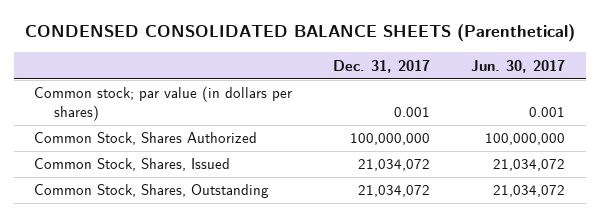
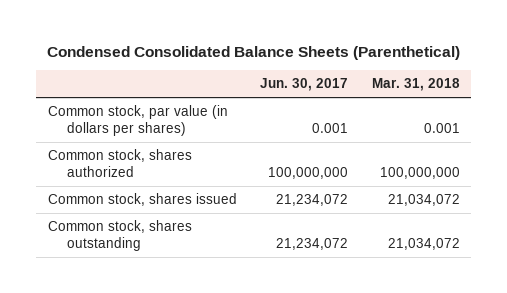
- CONDENSED CONSOLIDATED BALANCE SHEETS (Parenthetical)
+ Condensed Consolidated Balance Sheets (Parenthetical)
- | Dec. 31, 2017 | Jun. 30, 2017
+ | Jun. 30, 2017 | Mar. 31, 2018
- Common stock; par value (in dollars per shares) | 0.001 | 0.001
- Common Stock, Shares Authorized | 100,000,000 | 100,000,000
- Common Stock, Shares, Issued | 21,034,072 | 21,034,072
- Common Stock, Shares, Outstanding | 21,034,072 | 21,034,072
+ Common stock, par value (in dollars per shares) | 0.001 | 0.001
+ Common stock, shares authorized | 100,000,000 | 100,000,000
+ Common stock, shares issued | 21,234,072 | 21,034,072
+ Common stock, shares outstanding | 21,234,072 | 21,034,072

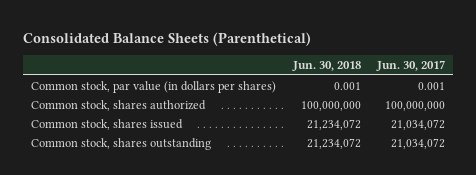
- Condensed Consolidated Balance Sheets (Parenthetical)
+ Consolidated Balance Sheets (Parenthetical)
- | Jun. 30, 2017 | Mar. 31, 2018
+ | Jun. 30, 2018 | Jun. 30, 2017
- Common stock, shares issued | 21,234,072 | 21,034,072
- Common stock, shares outstanding | 21,234,072 | 21,034,072
+ Common stock, shares issued | 21,234,072 | 21,034,072
+ Common stock, shares outstanding | 21,234,072 | 21,034,072

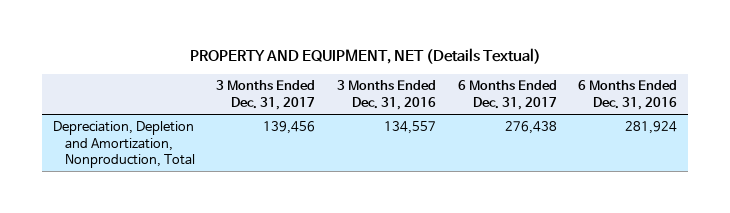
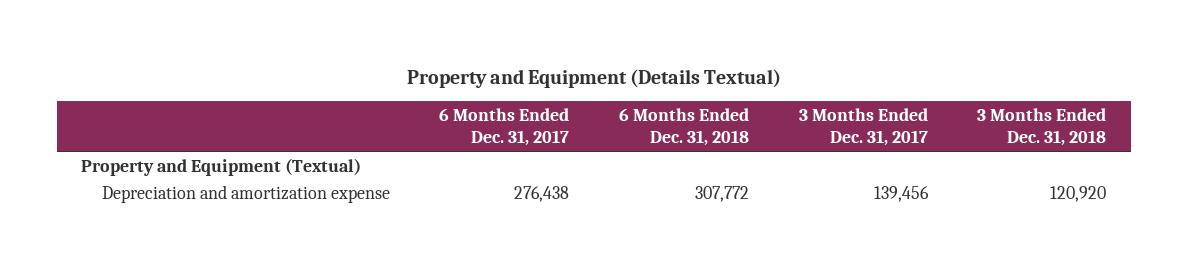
- PROPERTY AND EQUIPMENT, NET (Details Textual)
+ Property and Equipment (Details Textual)
- | 3 Months Ended Dec. 31, 2017 | 3 Months Ended Dec. 31, 2016 | 6 Months Ended Dec. 31, 2017 | 6 Months Ended Dec. 31, 2016
+ | 6 Months Ended Dec. 31, 2017 | 6 Months Ended Dec. 31, 2018 | 3 Months Ended Dec. 31, 2017 | 3 Months Ended Dec. 31, 2018
- Depreciation, Depletion and Amortization, Nonproduction, Total | 139,456 | 134,557 | 276,438 | 281,924
+ Property and Equipment (Textual)
+ Depreciation and amortization expense | 276,438 | 307,772 | 139,456 | 120,920

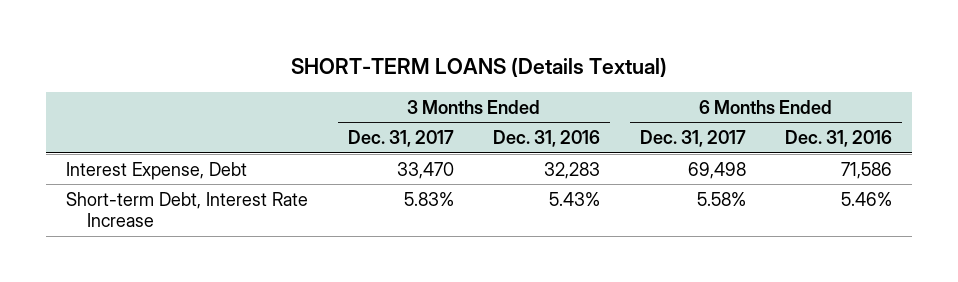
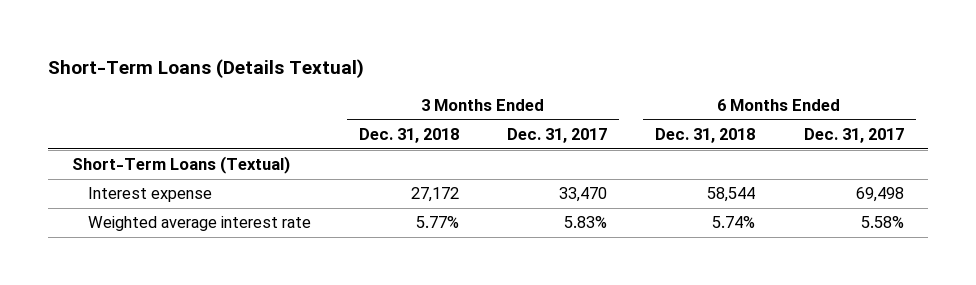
- SHORT-TERM LOANS (Details Textual)
+ Short-Term Loans (Details Textual)
- | 3 Months Ended Dec. 31, 2017 | 3 Months Ended Dec. 31, 2016 | 6 Months Ended Dec. 31, 2017 | 6 Months Ended Dec. 31, 2016
+ | 3 Months Ended Dec. 31, 2018 | 3 Months Ended Dec. 31, 2017 | 6 Months Ended Dec. 31, 2018 | 6 Months Ended Dec. 31, 2017
- Interest Expense, Debt | 33,470 | 32,283 | 69,498 | 71,586
- Short-term Debt, Interest Rate Increase | 5.83% | 5.43% | 5.58% | 5.46%
+ Short-Term Loans (Textual)
+ Interest expense | 27,172 | 33,470 | 58,544 | 69,498
+ Weighted average interest rate | 5.77% | 5.83% | 5.74% | 5.58%

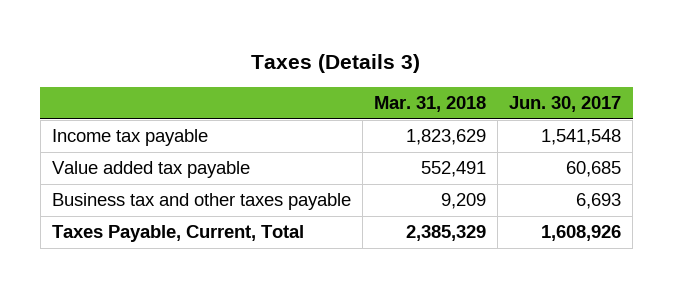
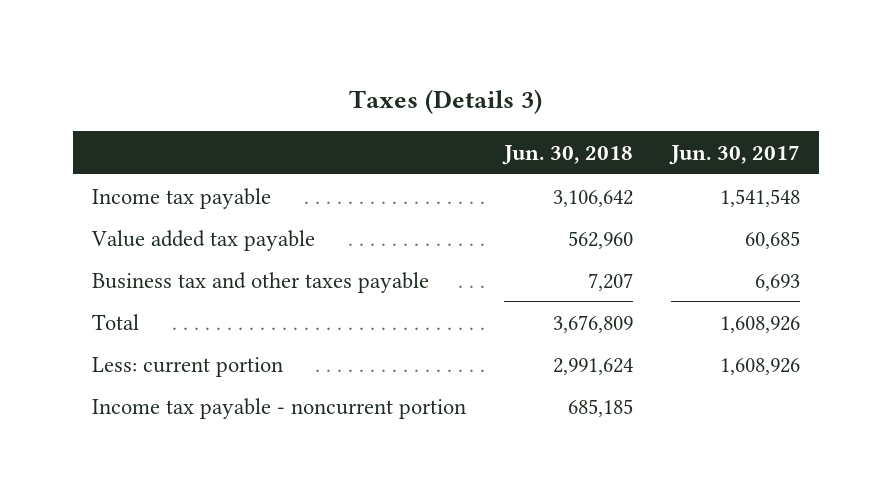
- | Mar. 31, 2018 | Jun. 30, 2017
+ | Jun. 30, 2018 | Jun. 30, 2017
- Taxes Payable, Current, Total | 2,385,329 | 1,608,926
+ Total | 3,676,809 | 1,608,926
+ Less: current portion | 2,991,624 | 1,608,926
+ Income tax payable - noncurrent portion | 685,185 |

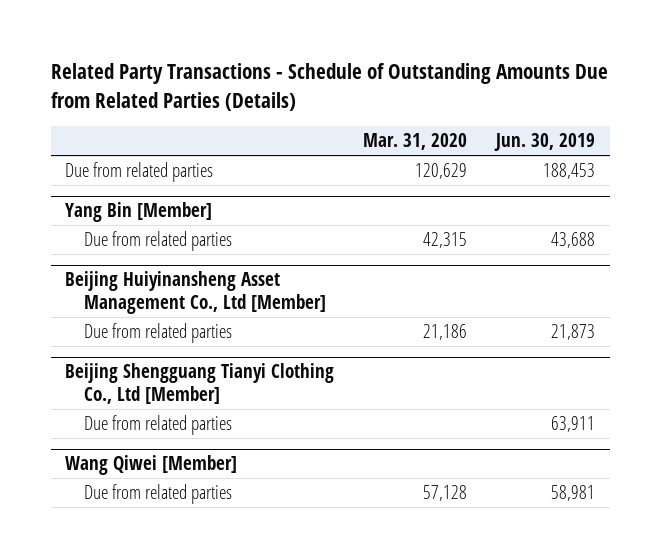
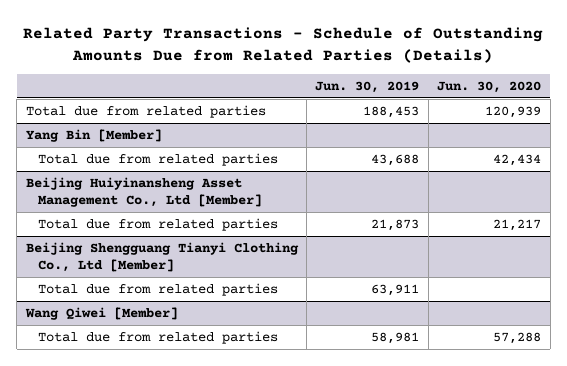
- | Mar. 31, 2020 | Jun. 30, 2019
+ | Jun. 30, 2019 | Jun. 30, 2020
- Due from related parties | 120,629 | 188,453
+ Total due from related parties | 188,453 | 120,939
@ Yang Bin [Member]
- Due from related parties | 42,315 | 43,688
+ Total due from related parties | 43,688 | 42,434
@ Beijing Huiyinansheng Asset Management Co., Ltd [Member]
- Due from related parties | 21,186 | 21,873
+ Total due from related parties | 21,873 | 21,217
@ Beijing Shengguang Tianyi Clothing Co., Ltd [Member]
- Due from related parties | | 63,911
+ Total due from related parties | 63,911 |
@ Wang Qiwei [Member]
- Due from related parties | 57,128 | 58,981
+ Total due from related parties | 58,981 | 57,288

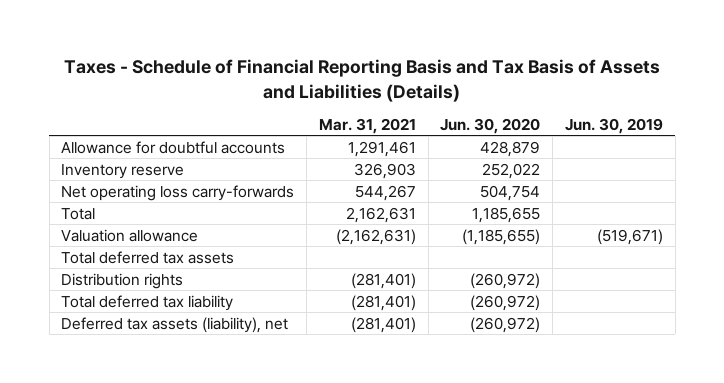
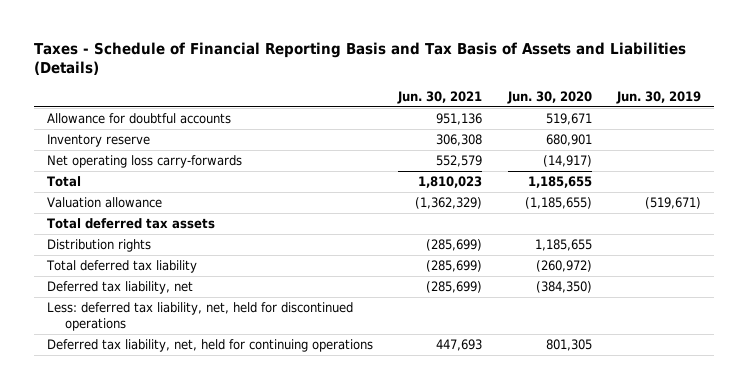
- | Mar. 31, 2021 | Jun. 30, 2020 | Jun. 30, 2019
+ | Jun. 30, 2021 | Jun. 30, 2020 | Jun. 30, 2019
- Allowance for doubtful accounts | 1,291,461 | 428,879 |
- Inventory reserve | 326,903 | 252,022 |
- Net operating loss carry-forwards | 544,267 | 504,754 |
+ Allowance for doubtful accounts | 951,136 | 519,671 |
+ Inventory reserve | 306,308 | 680,901 |
+ Net operating loss carry-forwards | 552,579 | (14,917) |
- Distribution rights | (281,401) | (260,972) |
+ Distribution rights | (285,699) | 1,185,655 |
- Deferred tax assets (liability), net | (281,401) | (260,972) |
+ Deferred tax liability, net | (285,699) | (384,350) |
+ Less: deferred tax liability, net, held for discontinued operations
+ Deferred tax liability, net, held for continuing operations | 447,693 | 801,305 |

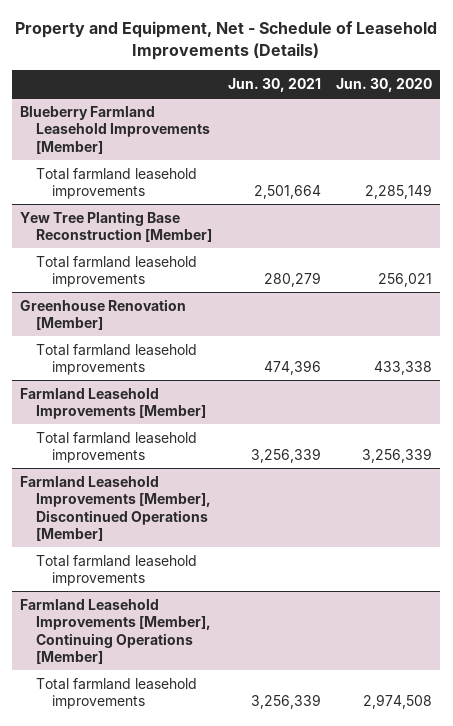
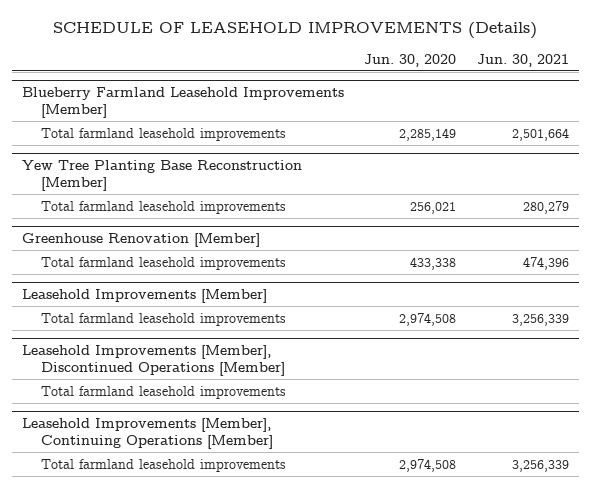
- Property and Equipment, Net - Schedule of Leasehold Improvements (Details)
+ SCHEDULE OF LEASEHOLD IMPROVEMENTS (Details)
- | Jun. 30, 2021 | Jun. 30, 2020
+ | Jun. 30, 2020 | Jun. 30, 2021
- Farmland Leasehold Improvements [Member]
- Total farmland leasehold improvements | 3,256,339 | 3,256,339
- Farmland Leasehold Improvements [Member], Discontinued Operations [Member]
+ Leasehold Improvements [Member]
+ Total farmland leasehold improvements | 2,974,508 | 3,256,339
+ Leasehold Improvements [Member], Discontinued Operations [Member]
- Farmland Leasehold Improvements [Member], Continuing Operations [Member]
+ Leasehold Improvements [Member], Continuing Operations [Member]

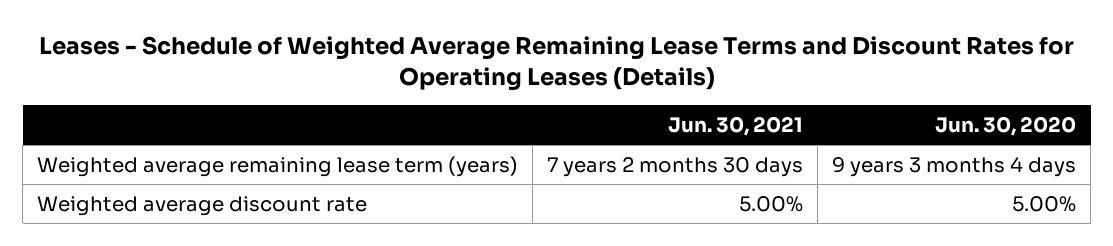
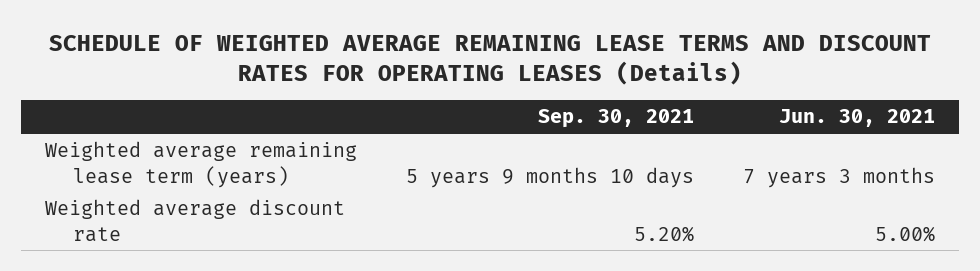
- Leases - Schedule of Weighted Average Remaining Lease Terms and Discount Rates for Operating Leases (Details)
+ SCHEDULE OF WEIGHTED AVERAGE REMAINING LEASE TERMS AND DISCOUNT RATES FOR OPERATING LEASES (Details)
- | Jun. 30, 2021 | Jun. 30, 2020
+ | Sep. 30, 2021 | Jun. 30, 2021
- Weighted average remaining lease term (years) | 7 years 2 months 30 days | 9 years 3 months 4 days
+ Weighted average remaining lease term (years) | 5 years 9 months 10 days | 7 years 3 months

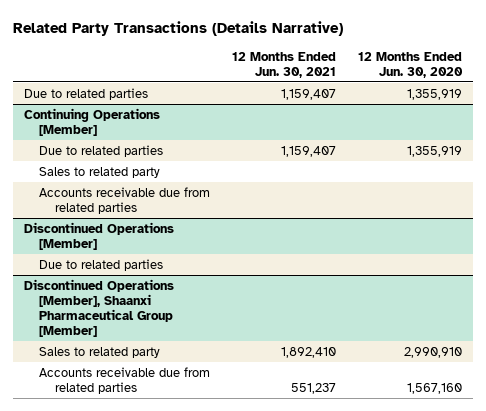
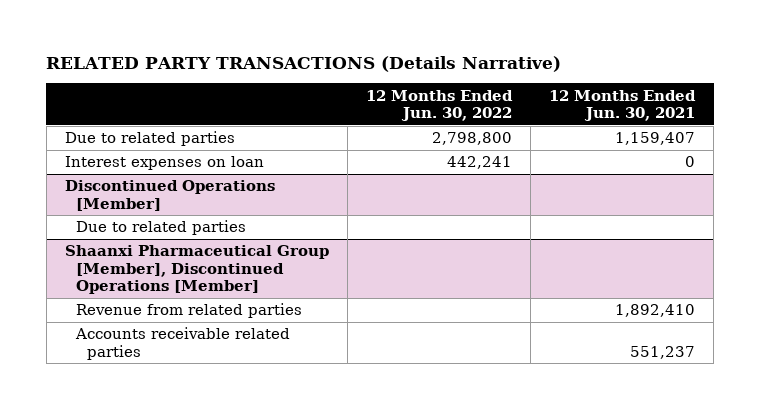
- Related Party Transactions (Details Narrative)
+ RELATED PARTY TRANSACTIONS (Details Narrative)
- | 12 Months Ended Jun. 30, 2021 | 12 Months Ended Jun. 30, 2020
+ | 12 Months Ended Jun. 30, 2022 | 12 Months Ended Jun. 30, 2021
- Continuing Operations [Member]
- Due to related parties | 1,159,407 | 1,355,919
- Sales to related party
- Accounts receivable due from related parties
+ Interest expenses on loan | 442,241 | 0
- Discontinued Operations [Member], Shaanxi Pharmaceutical Group [Member]
- Sales to related party | 1,892,410 | 2,990,910
- Accounts receivable due from related parties | 551,237 | 1,567,160
+ Shaanxi Pharmaceutical Group [Member], Discontinued Operations [Member]
+ Revenue from related parties | | 1,892,410
+ Accounts receivable related parties | | 551,237

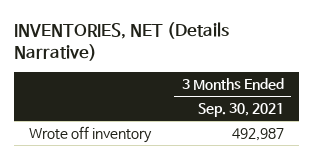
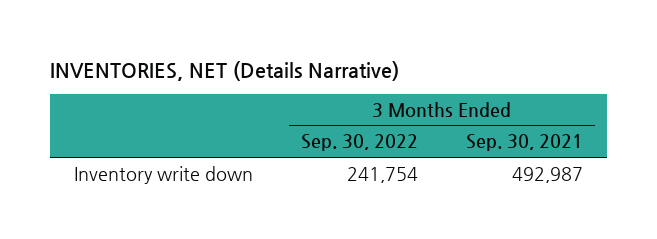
- | 3 Months Ended Sep. 30, 2021
+ | 3 Months Ended Sep. 30, 2022 | 3 Months Ended Sep. 30, 2021
- Wrote off inventory | 492,987
+ Inventory write down | 241,754 | 492,987

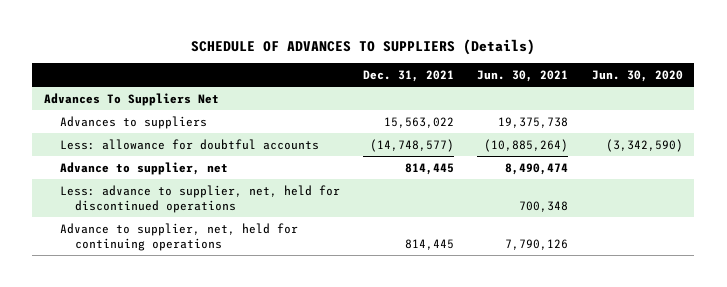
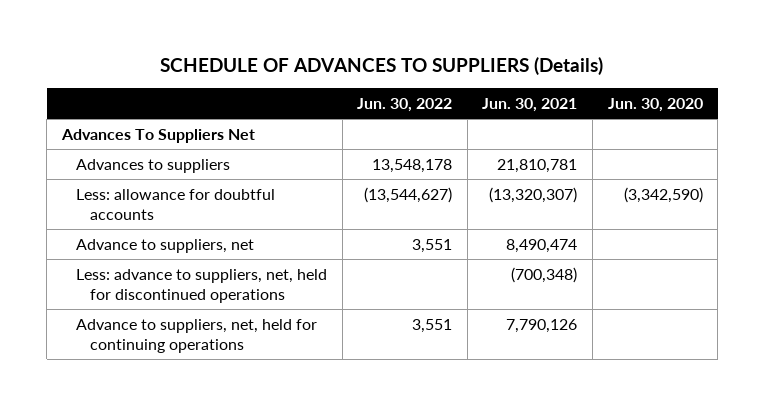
- | Dec. 31, 2021 | Jun. 30, 2021 | Jun. 30, 2020
+ | Jun. 30, 2022 | Jun. 30, 2021 | Jun. 30, 2020
- Advances to suppliers | 15,563,022 | 19,375,738 |
- Less: allowance for doubtful accounts | (14,748,577) | (10,885,264) | (3,342,590)
- Advance to supplier, net | 814,445 | 8,490,474 |
- Less: advance to supplier, net, held for discontinued operations | | 700,348 |
- Advance to supplier, net, held for continuing operations | 814,445 | 7,790,126 |
+ Advances to suppliers | 13,548,178 | 21,810,781 |
+ Less: allowance for doubtful accounts | (13,544,627) | (13,320,307) | (3,342,590)
+ Advance to suppliers, net | 3,551 | 8,490,474 |
+ Less: advance to suppliers, net, held for discontinued operations | | (700,348) |
+ Advance to suppliers, net, held for continuing operations | 3,551 | 7,790,126 |

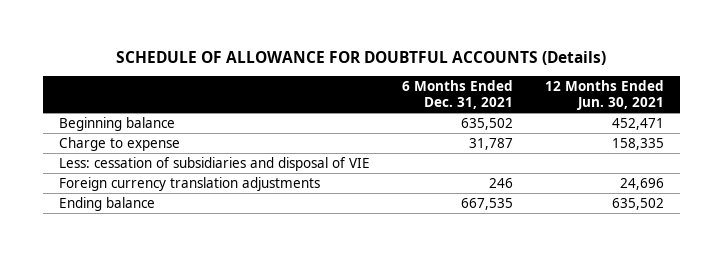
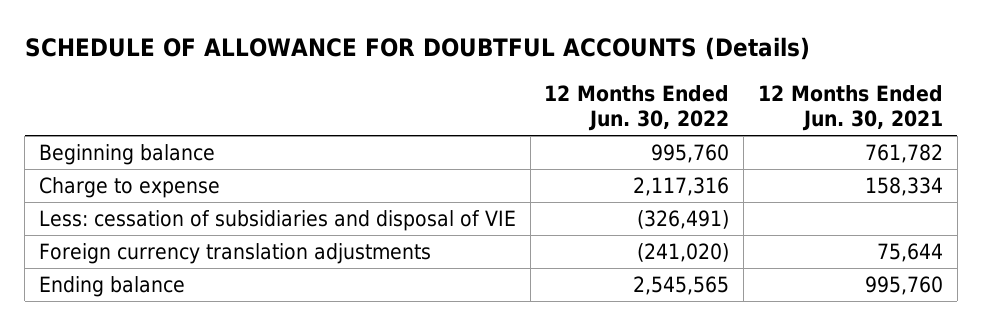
- | 6 Months Ended Dec. 31, 2021 | 12 Months Ended Jun. 30, 2021
+ | 12 Months Ended Jun. 30, 2022 | 12 Months Ended Jun. 30, 2021
- Beginning balance | 635,502 | 452,471
- Charge to expense | 31,787 | 158,335
+ Beginning balance | 995,760 | 761,782
+ Charge to expense | 2,117,316 | 158,334
- Foreign currency translation adjustments | 246 | 24,696
- Ending balance | 667,535 | 635,502
+ Foreign currency translation adjustments | (241,020) | 75,644
+ Ending balance | 2,545,565 | 995,760

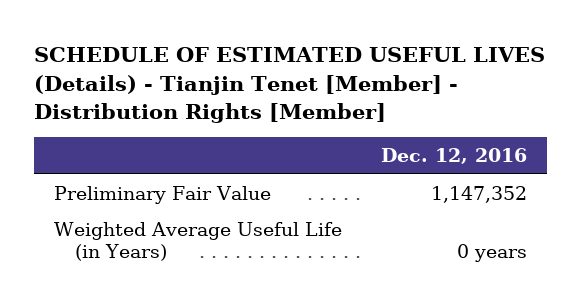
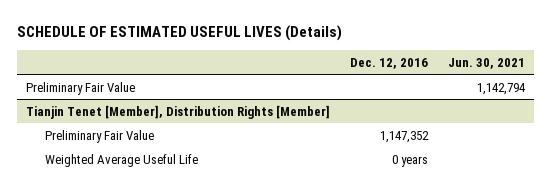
- SCHEDULE OF ESTIMATED USEFUL LIVES (Details) - Tianjin Tenet [Member] - Distribution Rights [Member]
+ SCHEDULE OF ESTIMATED USEFUL LIVES (Details)
- | Dec. 12, 2016
+ | Dec. 12, 2016 | Jun. 30, 2021
+ Preliminary Fair Value | | 1,142,794
+ Tianjin Tenet [Member], Distribution Rights [Member]
- Weighted Average Useful Life (in Years) | 0 years
+ Weighted Average Useful Life | 0 years |

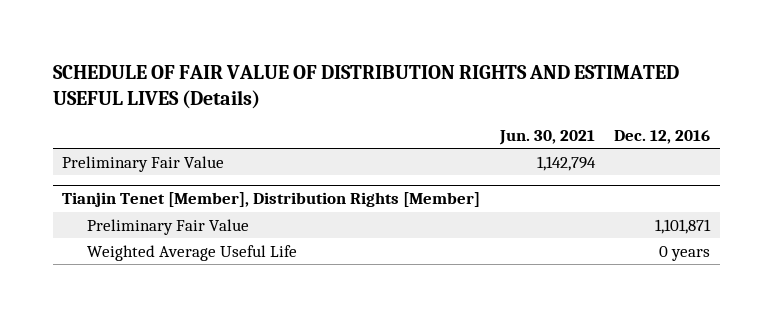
- SCHEDULE OF ESTIMATED USEFUL LIVES (Details)
+ SCHEDULE OF FAIR VALUE OF DISTRIBUTION RIGHTS AND ESTIMATED USEFUL LIVES (Details)
- | Dec. 12, 2016 | Jun. 30, 2021
+ | Jun. 30, 2021 | Dec. 12, 2016
@ Tianjin Tenet [Member], Distribution Rights [Member]
- Preliminary Fair Value | 1,147,352 |
+ Preliminary Fair Value | | 1,101,871

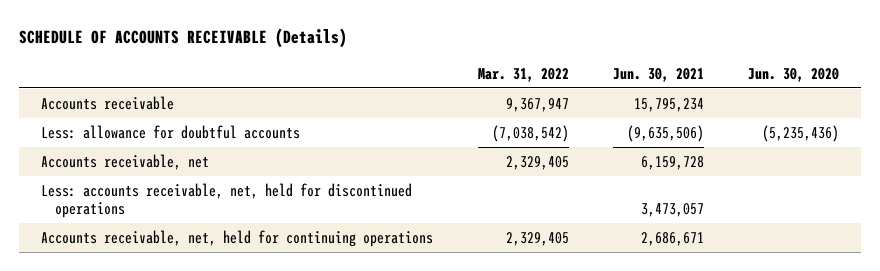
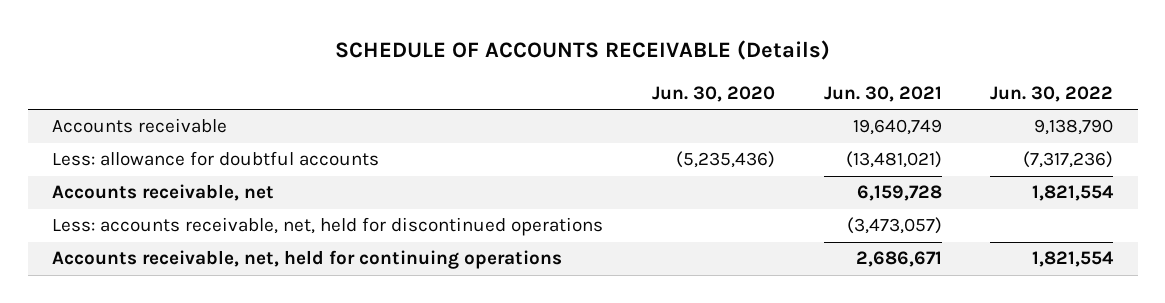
- | Mar. 31, 2022 | Jun. 30, 2021 | Jun. 30, 2020
+ | Jun. 30, 2020 | Jun. 30, 2021 | Jun. 30, 2022
- Accounts receivable | 9,367,947 | 15,795,234 |
- Less: allowance for doubtful accounts | (7,038,542) | (9,635,506) | (5,235,436)
+ Accounts receivable | | 19,640,749 | 9,138,790
+ Less: allowance for doubtful accounts | (5,235,436) | (13,481,021) | (7,317,236)
- Less: accounts receivable, net, held for discontinued operations | | 3,473,057 |
+ Less: accounts receivable, net, held for discontinued operations | | (3,473,057) |

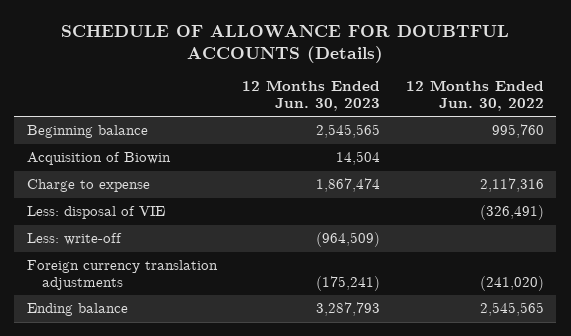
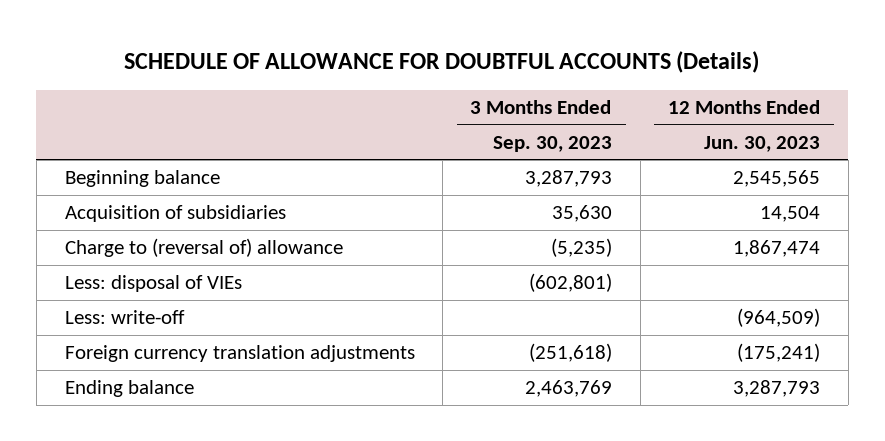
- | 12 Months Ended Jun. 30, 2023 | 12 Months Ended Jun. 30, 2022
+ | 3 Months Ended Sep. 30, 2023 | 12 Months Ended Jun. 30, 2023
- Acquisition of Biowin | 14,504 |
- Charge to expense | 1,867,474 | 2,117,316
- Less: disposal of VIE | | (326,491)
+ Acquisition of subsidiaries | 35,630 | 14,504
+ Charge to (reversal of) allowance | (5,235) | 1,867,474
+ Less: disposal of VIEs | (602,801) |

